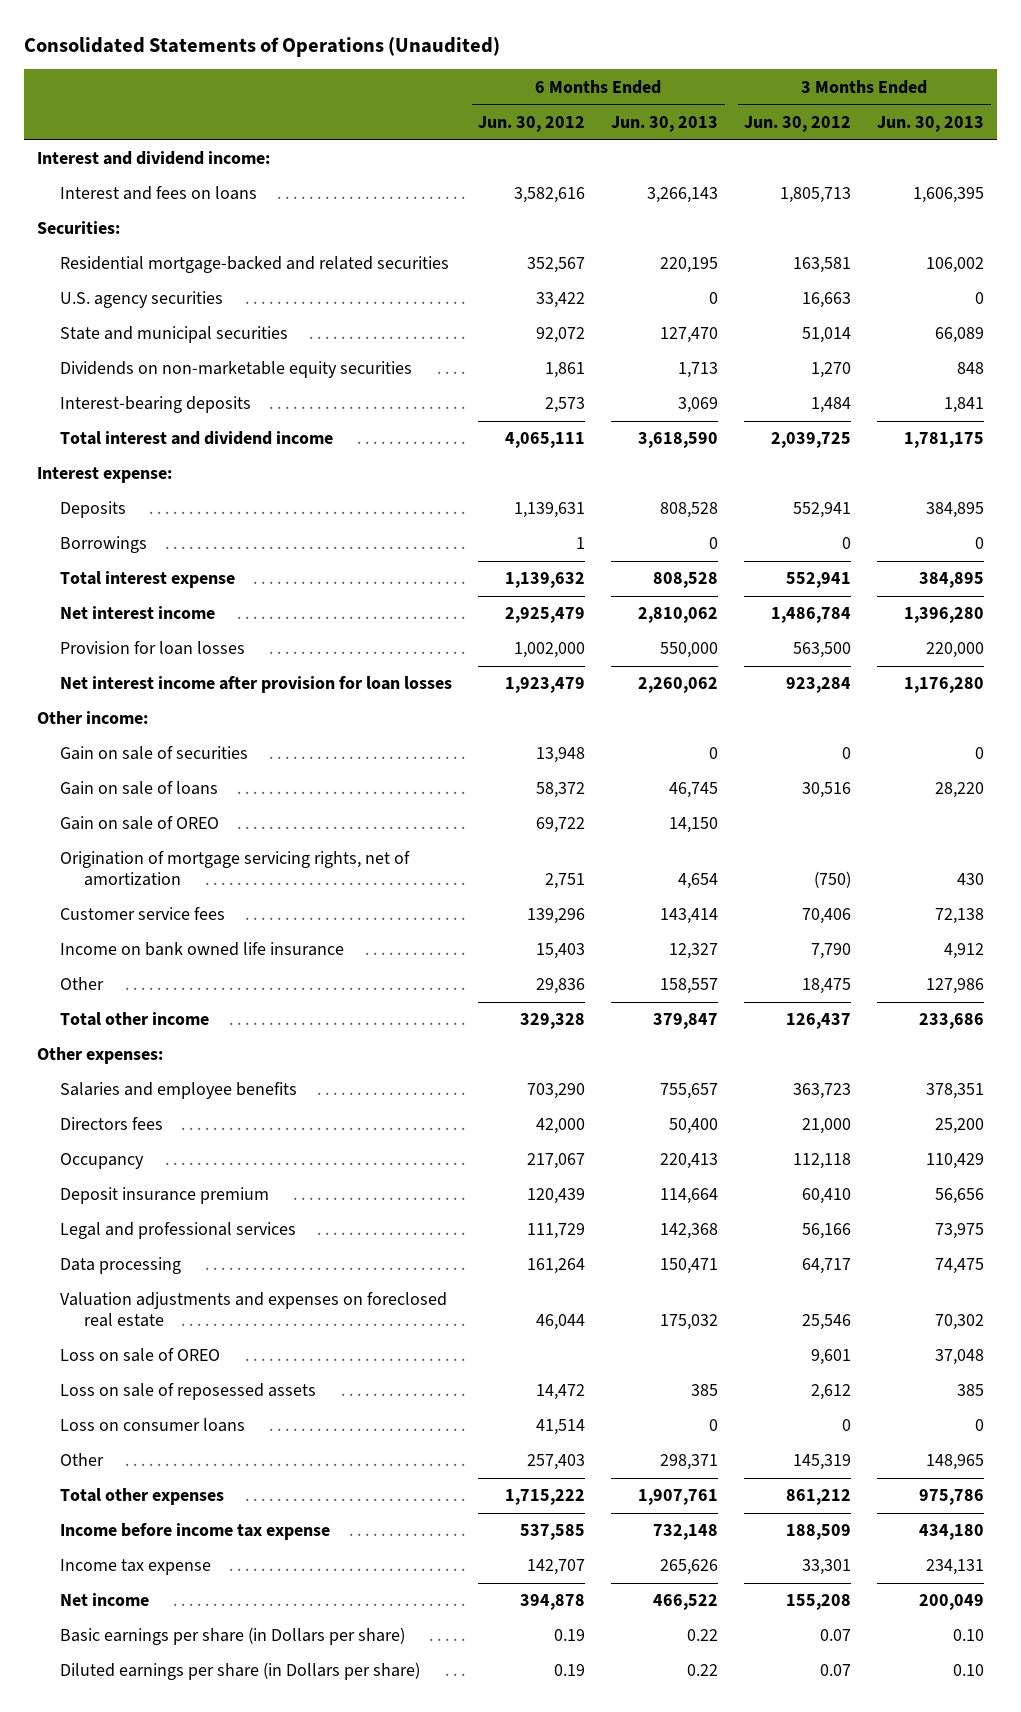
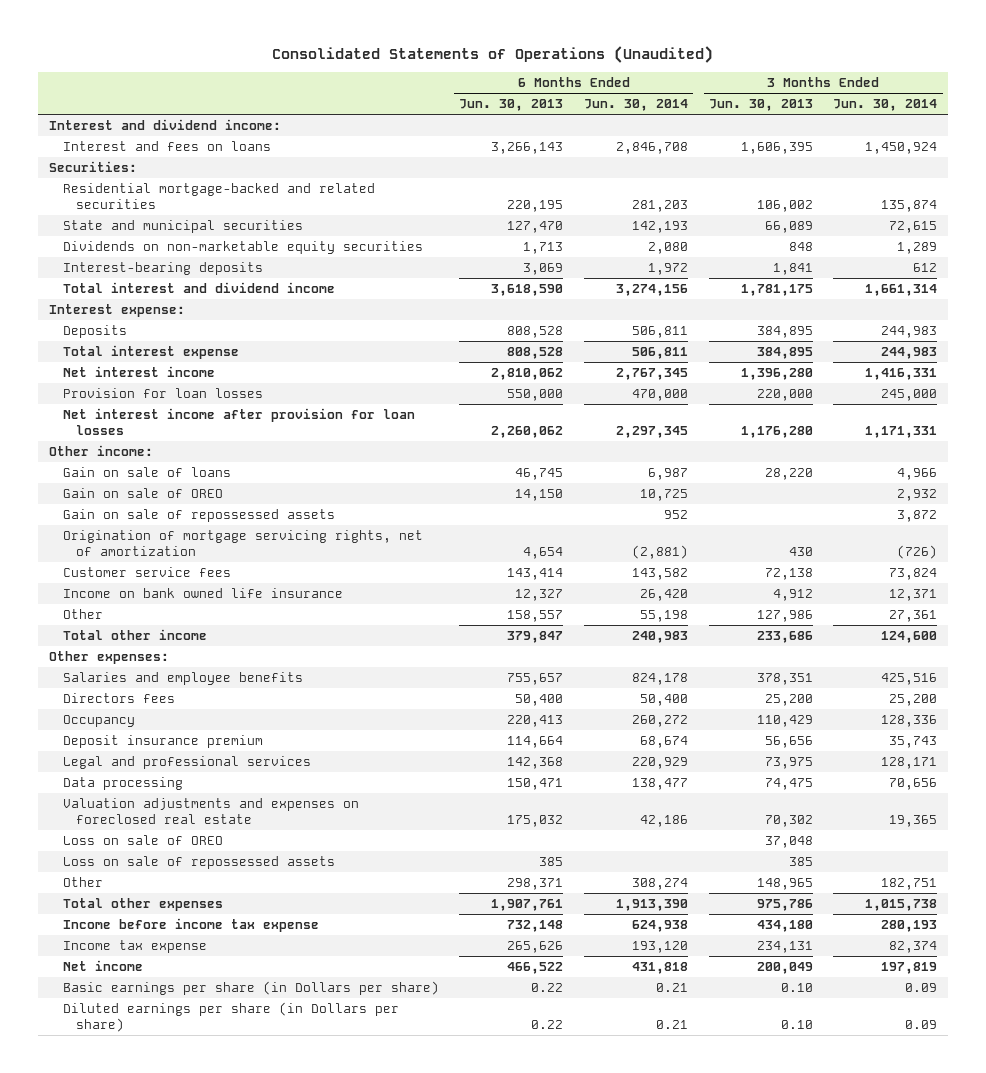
- | 6 Months Ended Jun. 30, 2012 | 6 Months Ended Jun. 30, 2013 | 3 Months Ended Jun. 30, 2012 | 3 Months Ended Jun. 30, 2013
+ | 6 Months Ended Jun. 30, 2013 | 6 Months Ended Jun. 30, 2014 | 3 Months Ended Jun. 30, 2013 | 3 Months Ended Jun. 30, 2014
- U.S. agency securities | 33,422 | 0 | 16,663 | 0
- Borrowings | 1 | 0 | 0 | 0
- Gain on sale of securities | 13,948 | 0 | 0 | 0
+ Gain on sale of repossessed assets | | 952 | | 3,872
- Loss on sale of reposessed assets | 14,472 | 385 | 2,612 | 385
- Loss on consumer loans | 41,514 | 0 | 0 | 0
+ Loss on sale of repossessed assets | 385 | | 385 |

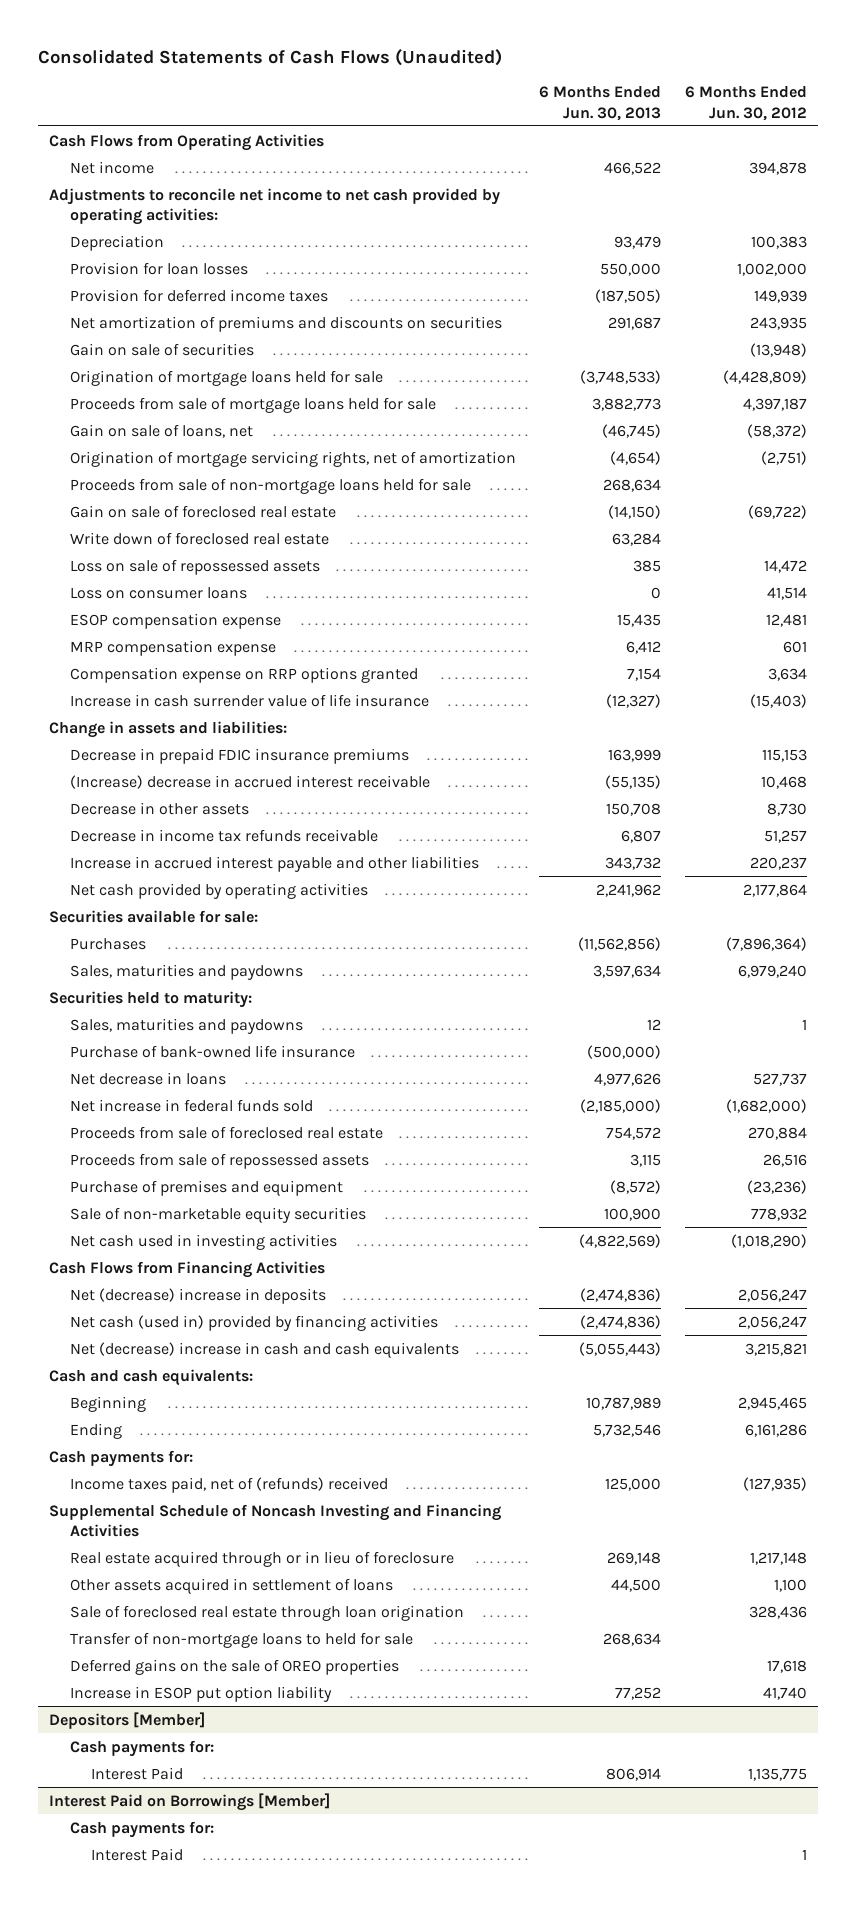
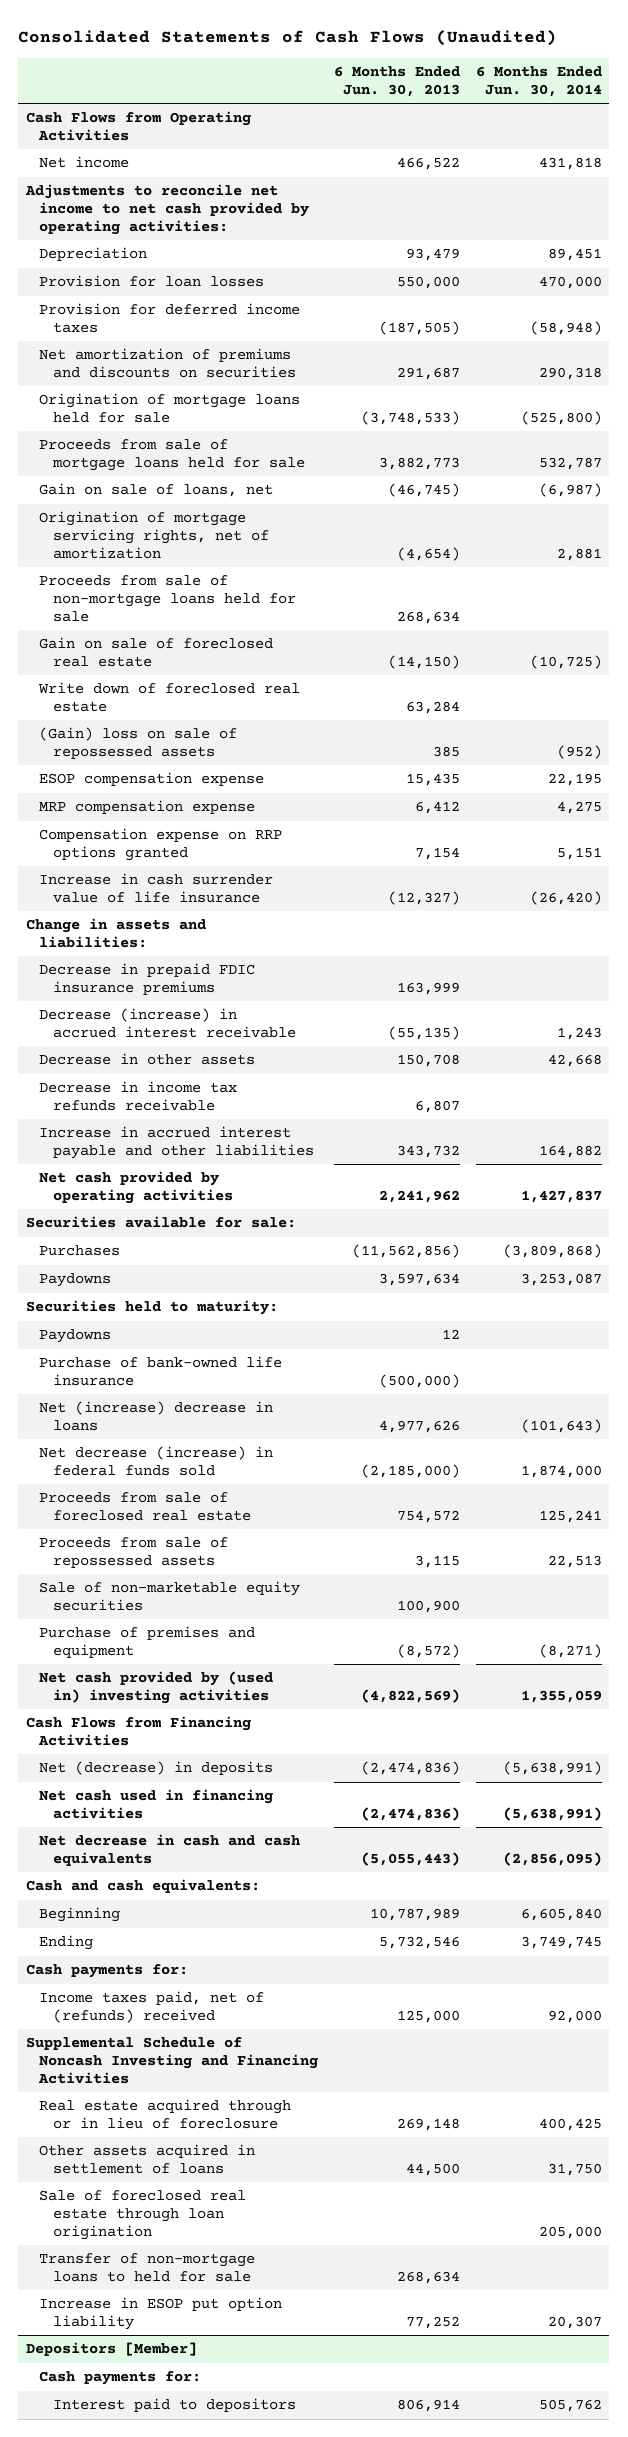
- | 6 Months Ended Jun. 30, 2013 | 6 Months Ended Jun. 30, 2012
+ | 6 Months Ended Jun. 30, 2013 | 6 Months Ended Jun. 30, 2014
- Gain on sale of securities | | (13,948)
- Loss on sale of repossessed assets | 385 | 14,472
- Loss on consumer loans | 0 | 41,514
+ (Gain) loss on sale of repossessed assets | 385 | (952)
- (Increase) decrease in accrued interest receivable | (55,135) | 10,468
+ Decrease (increase) in accrued interest receivable | (55,135) | 1,243
- Sales, maturities and paydowns | 3,597,634 | 6,979,240
+ Paydowns | 3,597,634 | 3,253,087
- Sales, maturities and paydowns | 12 | 1
+ Paydowns | 12 |
- Net decrease in loans | 4,977,626 | 527,737
- Net increase in federal funds sold | (2,185,000) | (1,682,000)
+ Net (increase) decrease in loans | 4,977,626 | (101,643)
+ Net decrease (increase) in federal funds sold | (2,185,000) | 1,874,000
- Net cash used in investing activities | (4,822,569) | (1,018,290)
moved down: Purchase of premises and equipment | (8,572) | (8,271)
+ Net cash provided by (used in) investing activities | (4,822,569) | 1,355,059
- Net (decrease) increase in deposits | (2,474,836) | 2,056,247
- Net cash (used in) provided by financing activities | (2,474,836) | 2,056,247
- Net (decrease) increase in cash and cash equivalents | (5,055,443) | 3,215,821
+ Net (decrease) in deposits | (2,474,836) | (5,638,991)
+ Net cash used in financing activities | (2,474,836) | (5,638,991)
+ Net decrease in cash and cash equivalents | (5,055,443) | (2,856,095)
- Deferred gains on the sale of OREO properties | | 17,618
@ Depositors [Member]
- Interest Paid | 806,914 | 1,135,775
- Interest Paid on Borrowings [Member]
- Cash payments for:
- Interest Paid | | 1
@ Depositors [Member]
+ Interest paid to depositors | 806,914 | 505,762

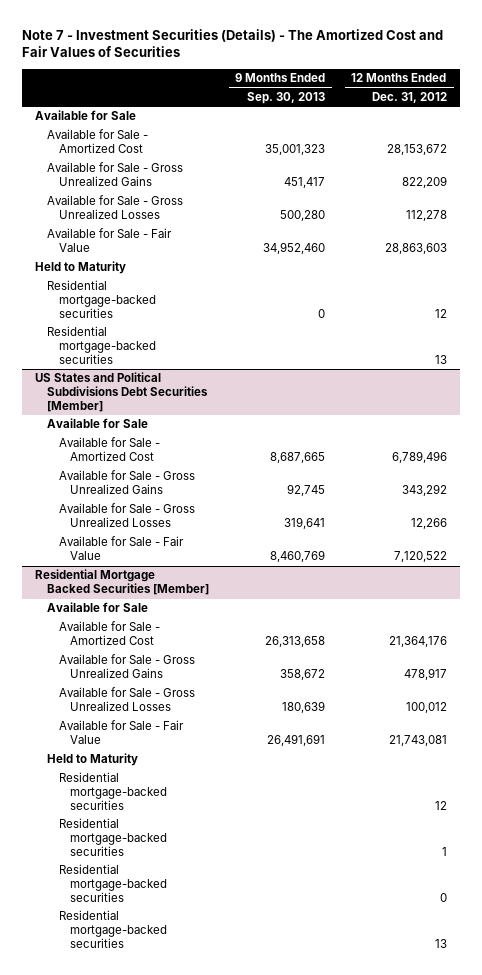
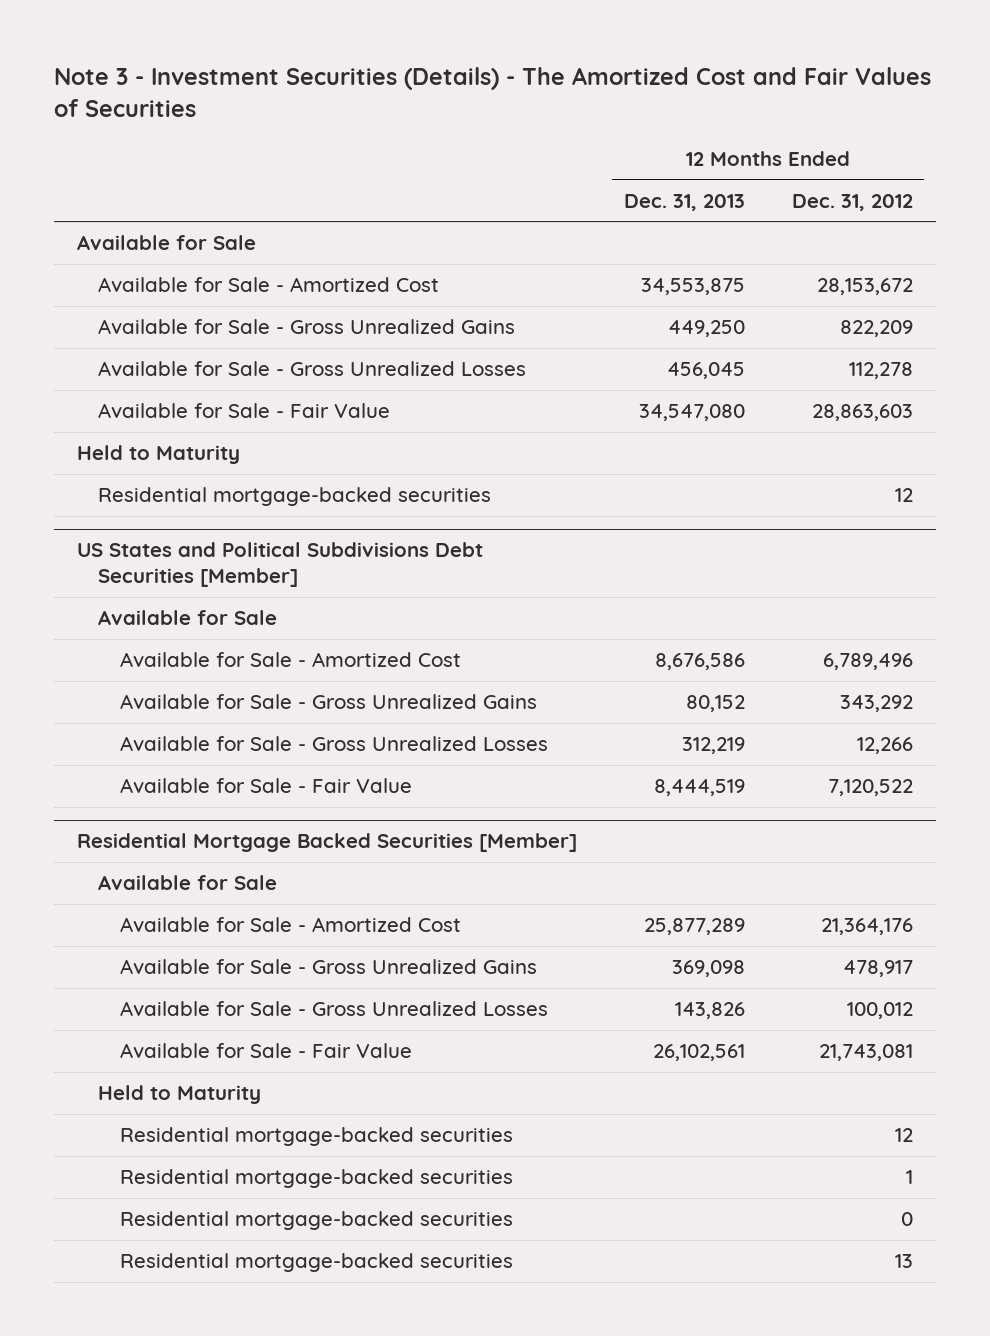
- Note 7 - Investment Securities (Details) - The Amortized Cost and Fair Values of Securities
+ Note 3 - Investment Securities (Details) - The Amortized Cost and Fair Values of Securities
- | 9 Months Ended Sep. 30, 2013 | 12 Months Ended Dec. 31, 2012
+ | 12 Months Ended Dec. 31, 2013 | 12 Months Ended Dec. 31, 2012
- Residential mortgage-backed securities | | 13

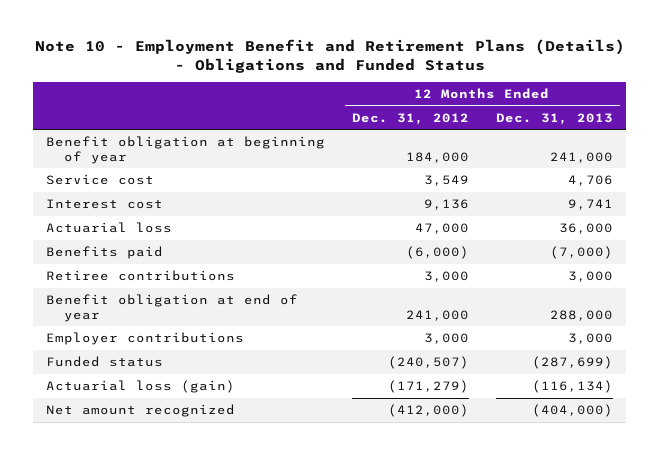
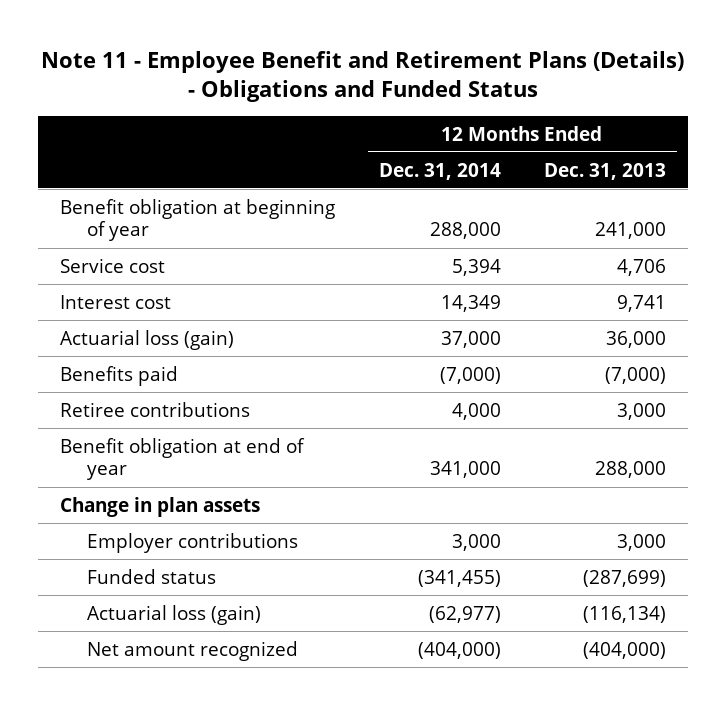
- Note 10 - Employment Benefit and Retirement Plans (Details) - Obligations and Funded Status
+ Note 11 - Employee Benefit and Retirement Plans (Details) - Obligations and Funded Status
- | 12 Months Ended Dec. 31, 2012 | 12 Months Ended Dec. 31, 2013
+ | 12 Months Ended Dec. 31, 2014 | 12 Months Ended Dec. 31, 2013
- Actuarial loss | 47,000 | 36,000
+ Actuarial loss (gain) | 37,000 | 36,000
+ Change in plan assets

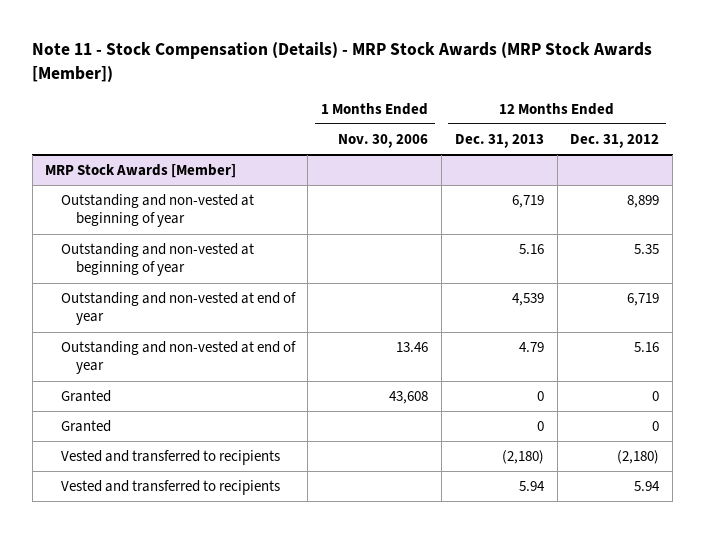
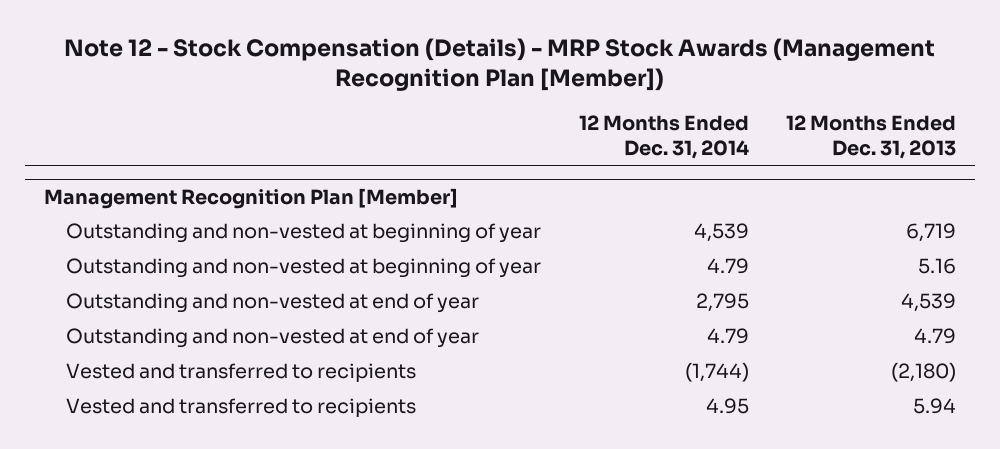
- Note 11 - Stock Compensation (Details) - MRP Stock Awards (MRP Stock Awards [Member])
+ Note 12 - Stock Compensation (Details) - MRP Stock Awards (Management Recognition Plan [Member])
- | 1 Months Ended Nov. 30, 2006 | 12 Months Ended Dec. 31, 2013 | 12 Months Ended Dec. 31, 2012
+ | 12 Months Ended Dec. 31, 2014 | 12 Months Ended Dec. 31, 2013
- MRP Stock Awards [Member]
+ Management Recognition Plan [Member]
- Granted | 43,608 | 0 | 0
- Granted | | 0 | 0

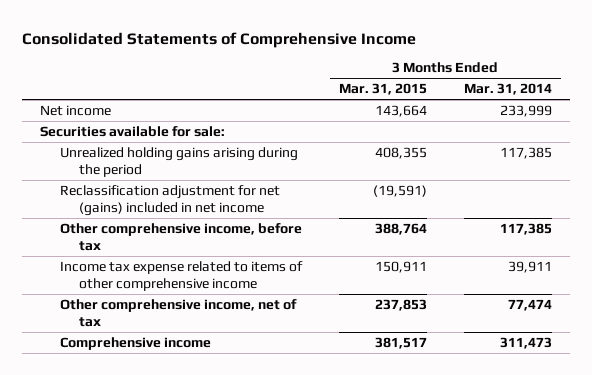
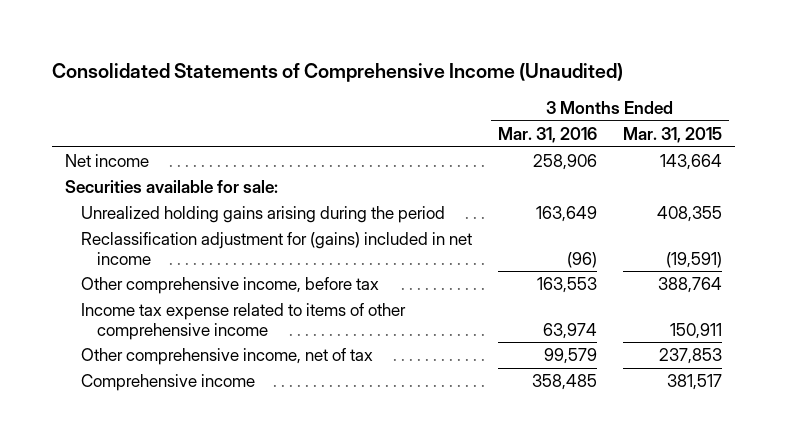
- Consolidated Statements of Comprehensive Income
+ Consolidated Statements of Comprehensive Income (Unaudited)
- | 3 Months Ended Mar. 31, 2015 | 3 Months Ended Mar. 31, 2014
+ | 3 Months Ended Mar. 31, 2016 | 3 Months Ended Mar. 31, 2015
- Reclassification adjustment for net (gains) included in net income | (19,591) |
+ Reclassification adjustment for (gains) included in net income | (96) | (19,591)

